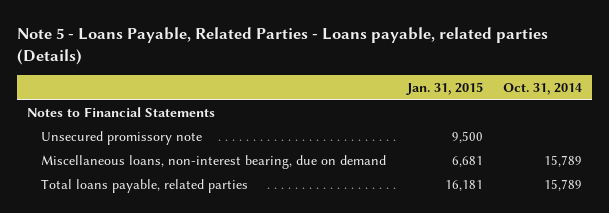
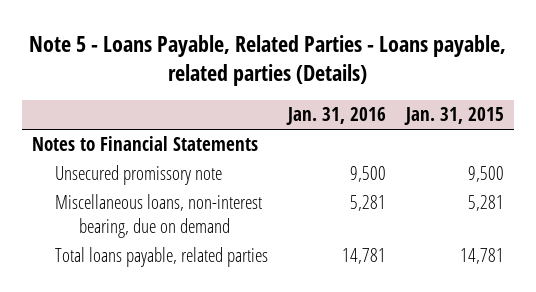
- | Jan. 31, 2015 | Oct. 31, 2014
+ | Jan. 31, 2016 | Jan. 31, 2015
- Miscellaneous loans, non-interest bearing, due on demand | 6,681 | 15,789
- Total loans payable, related parties | 16,181 | 15,789
+ Miscellaneous loans, non-interest bearing, due on demand | 5,281 | 5,281
+ Total loans payable, related parties | 14,781 | 14,781

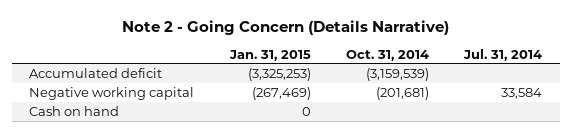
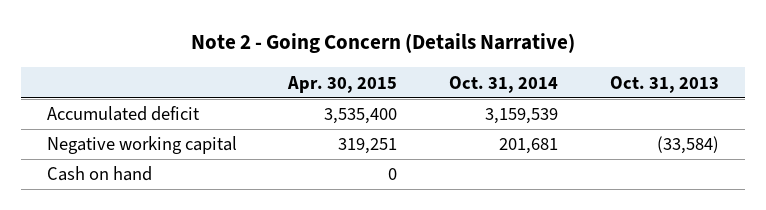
- | Jan. 31, 2015 | Oct. 31, 2014 | Jul. 31, 2014
+ | Apr. 30, 2015 | Oct. 31, 2014 | Oct. 31, 2013
- Accumulated deficit | (3,325,253) | (3,159,539) |
- Negative working capital | (267,469) | (201,681) | 33,584
+ Accumulated deficit | 3,535,400 | 3,159,539 |
+ Negative working capital | 319,251 | 201,681 | (33,584)

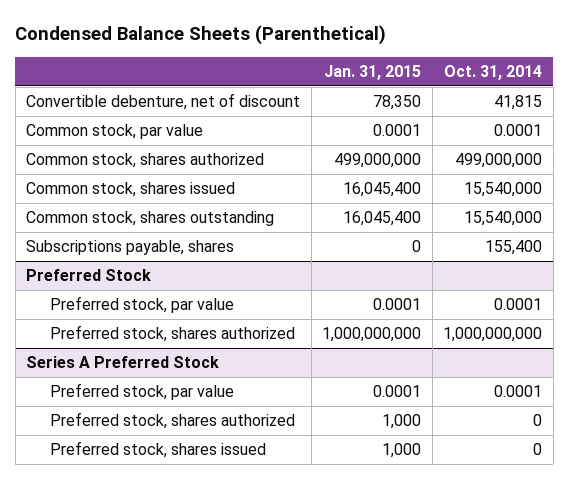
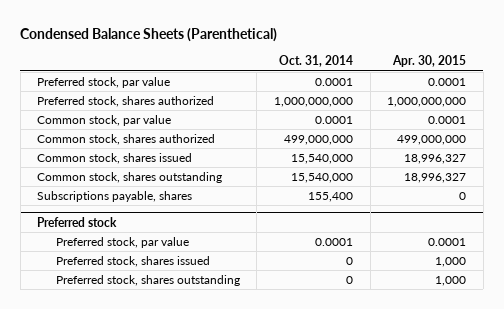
- | Jan. 31, 2015 | Oct. 31, 2014
+ | Oct. 31, 2014 | Apr. 30, 2015
- Convertible debenture, net of discount | 78,350 | 41,815
+ Preferred stock, par value | 0.0001 | 0.0001
+ Preferred stock, shares authorized | 1,000,000,000 | 1,000,000,000
- Preferred Stock
- Preferred stock, par value | 0.0001 | 0.0001
- Preferred stock, shares authorized | 1,000,000,000 | 1,000,000,000
- Series A Preferred Stock
+ Preferred stock
- Preferred stock, shares authorized | 1,000 | 0
+ Preferred stock, shares outstanding | 0 | 1,000

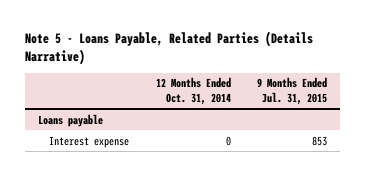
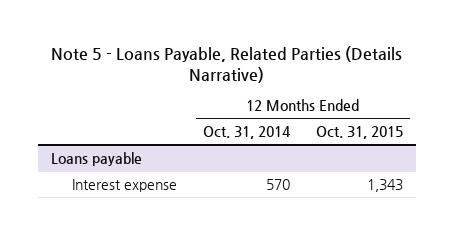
- | 12 Months Ended Oct. 31, 2014 | 9 Months Ended Jul. 31, 2015
+ | 12 Months Ended Oct. 31, 2014 | 12 Months Ended Oct. 31, 2015
@ Loans payable
- Interest expense | 0 | 853
+ Interest expense | 570 | 1,343

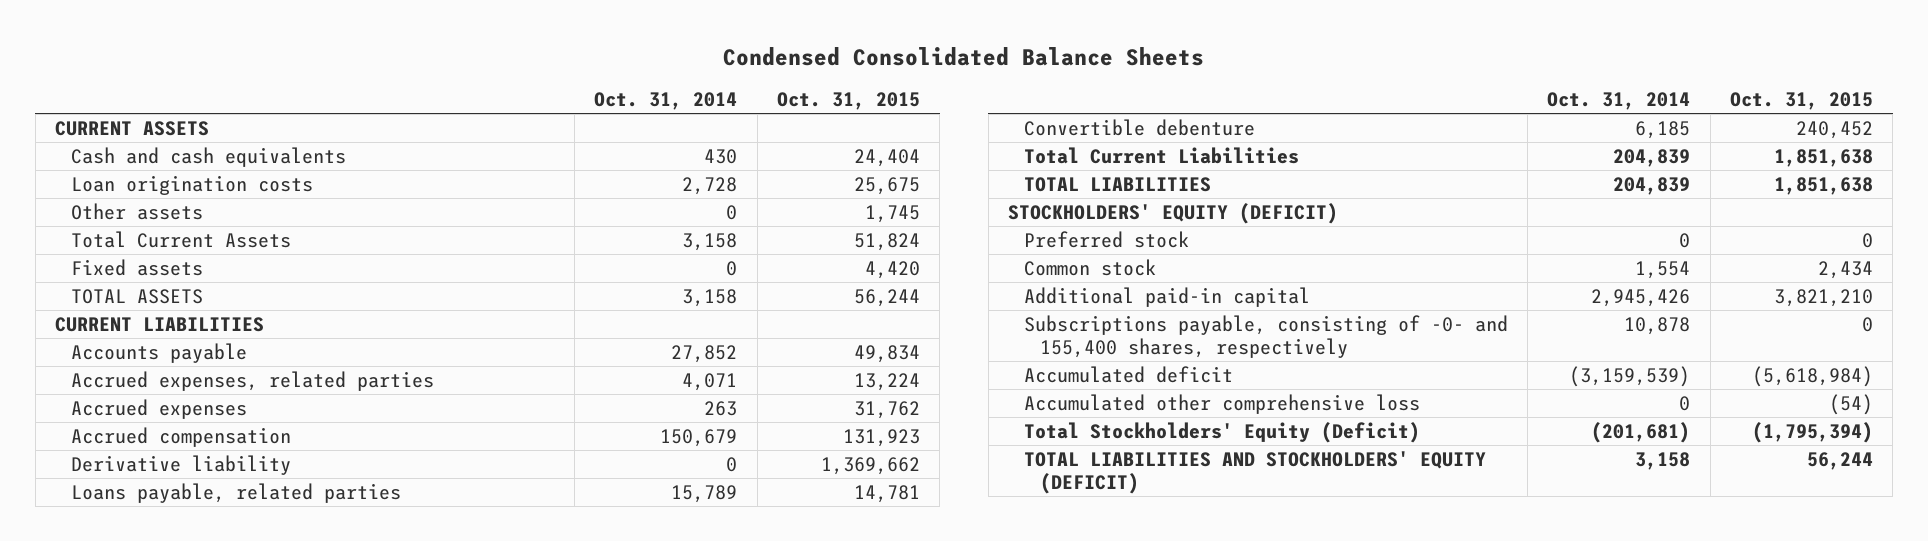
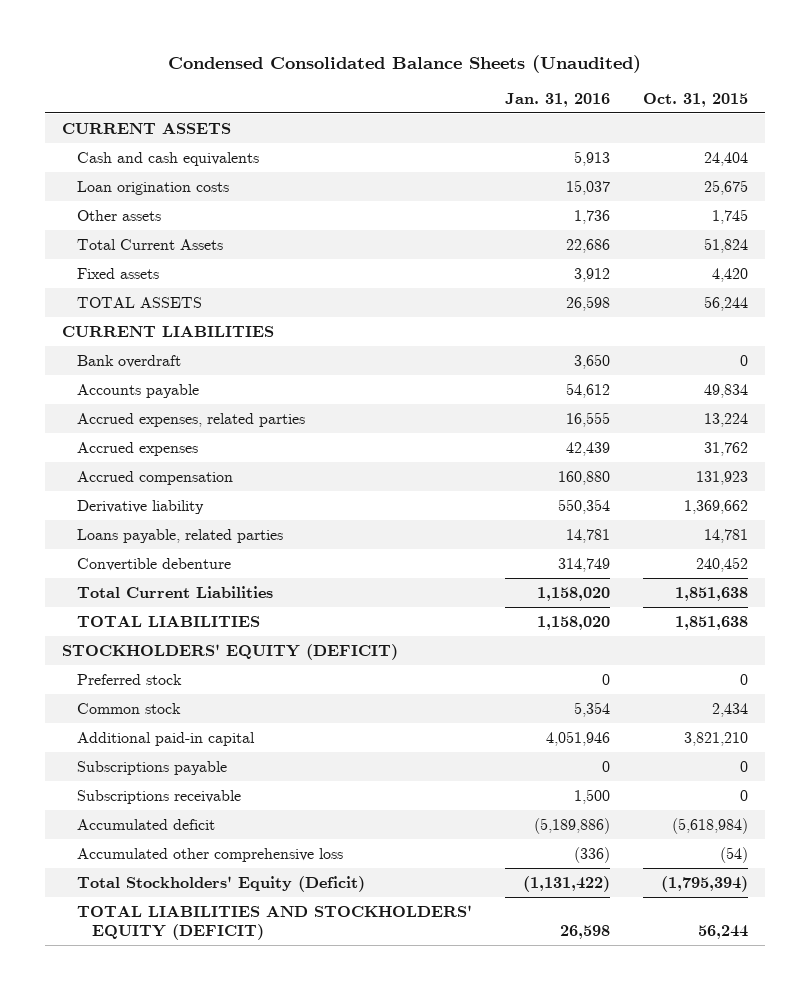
- Condensed Consolidated Balance Sheets
+ Condensed Consolidated Balance Sheets (Unaudited)
- | Oct. 31, 2014 | Oct. 31, 2015
+ | Jan. 31, 2016 | Oct. 31, 2015
+ Bank overdraft | 3,650 | 0
- Subscriptions payable, consisting of -0- and 155,400 shares, respectively | 10,878 | 0
+ Subscriptions payable | 0 | 0
+ Subscriptions receivable | 1,500 | 0

